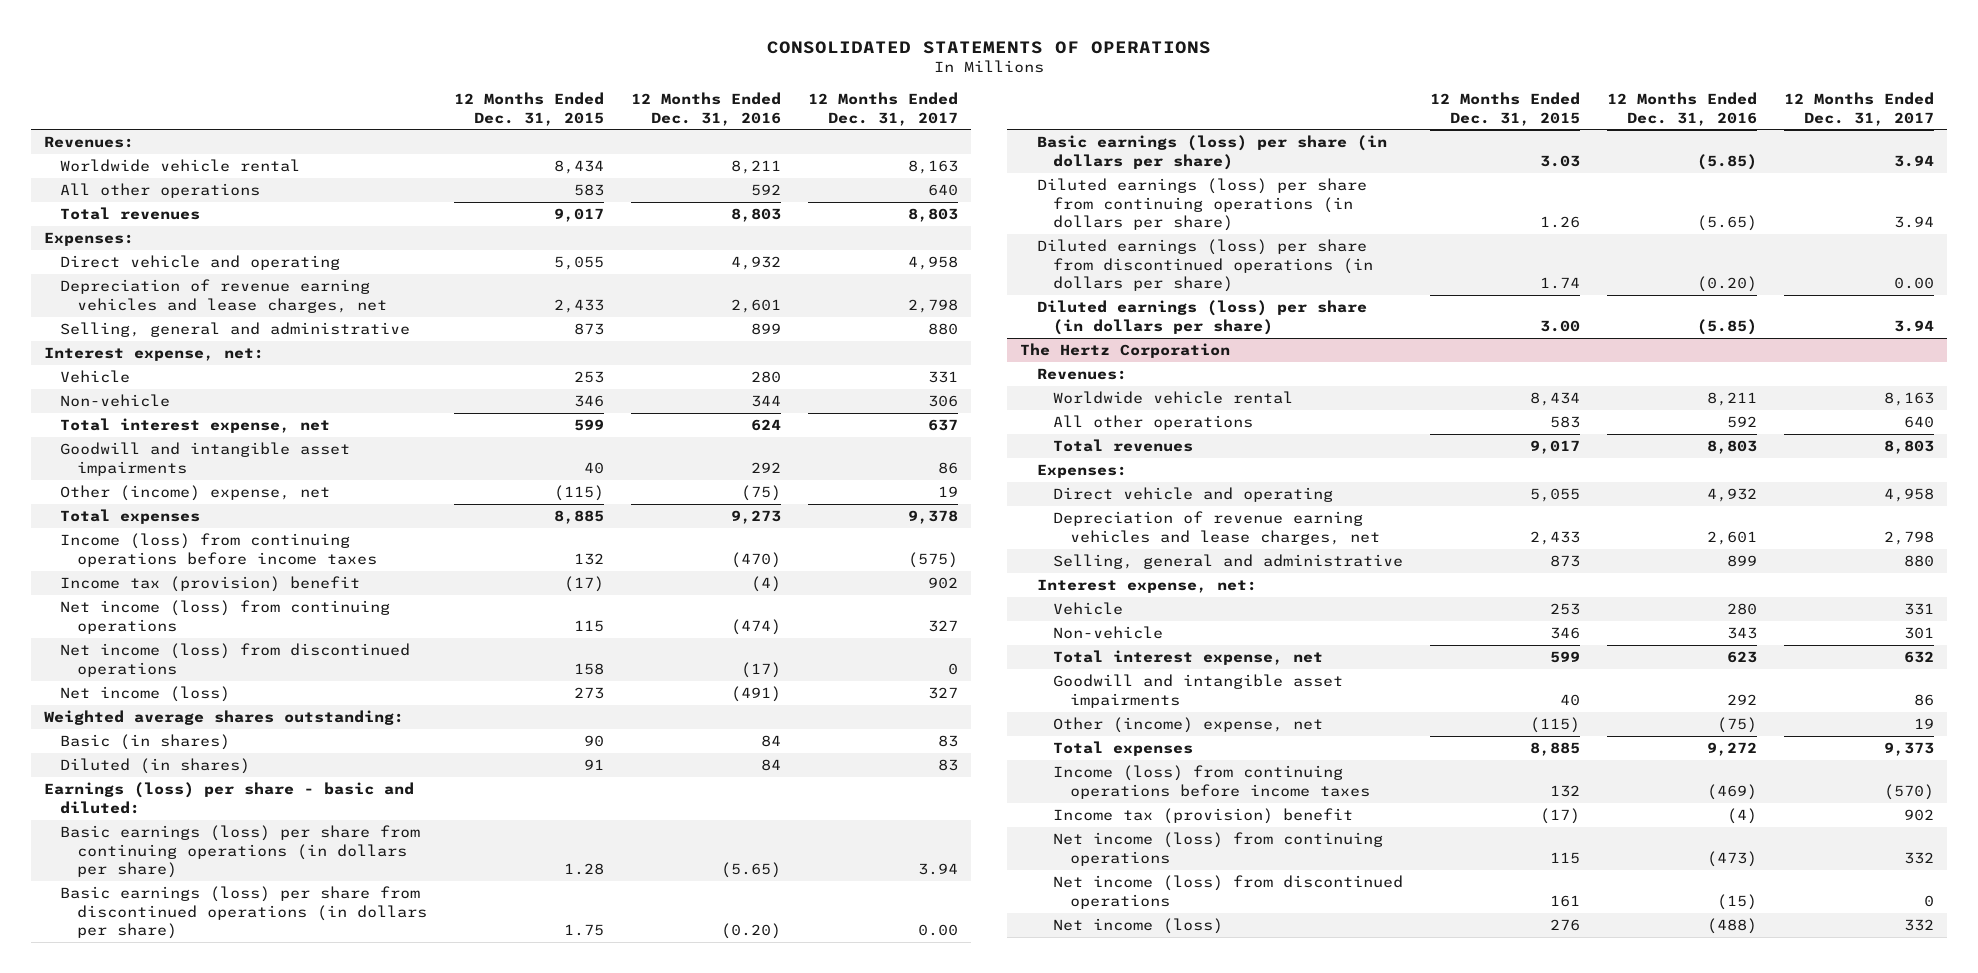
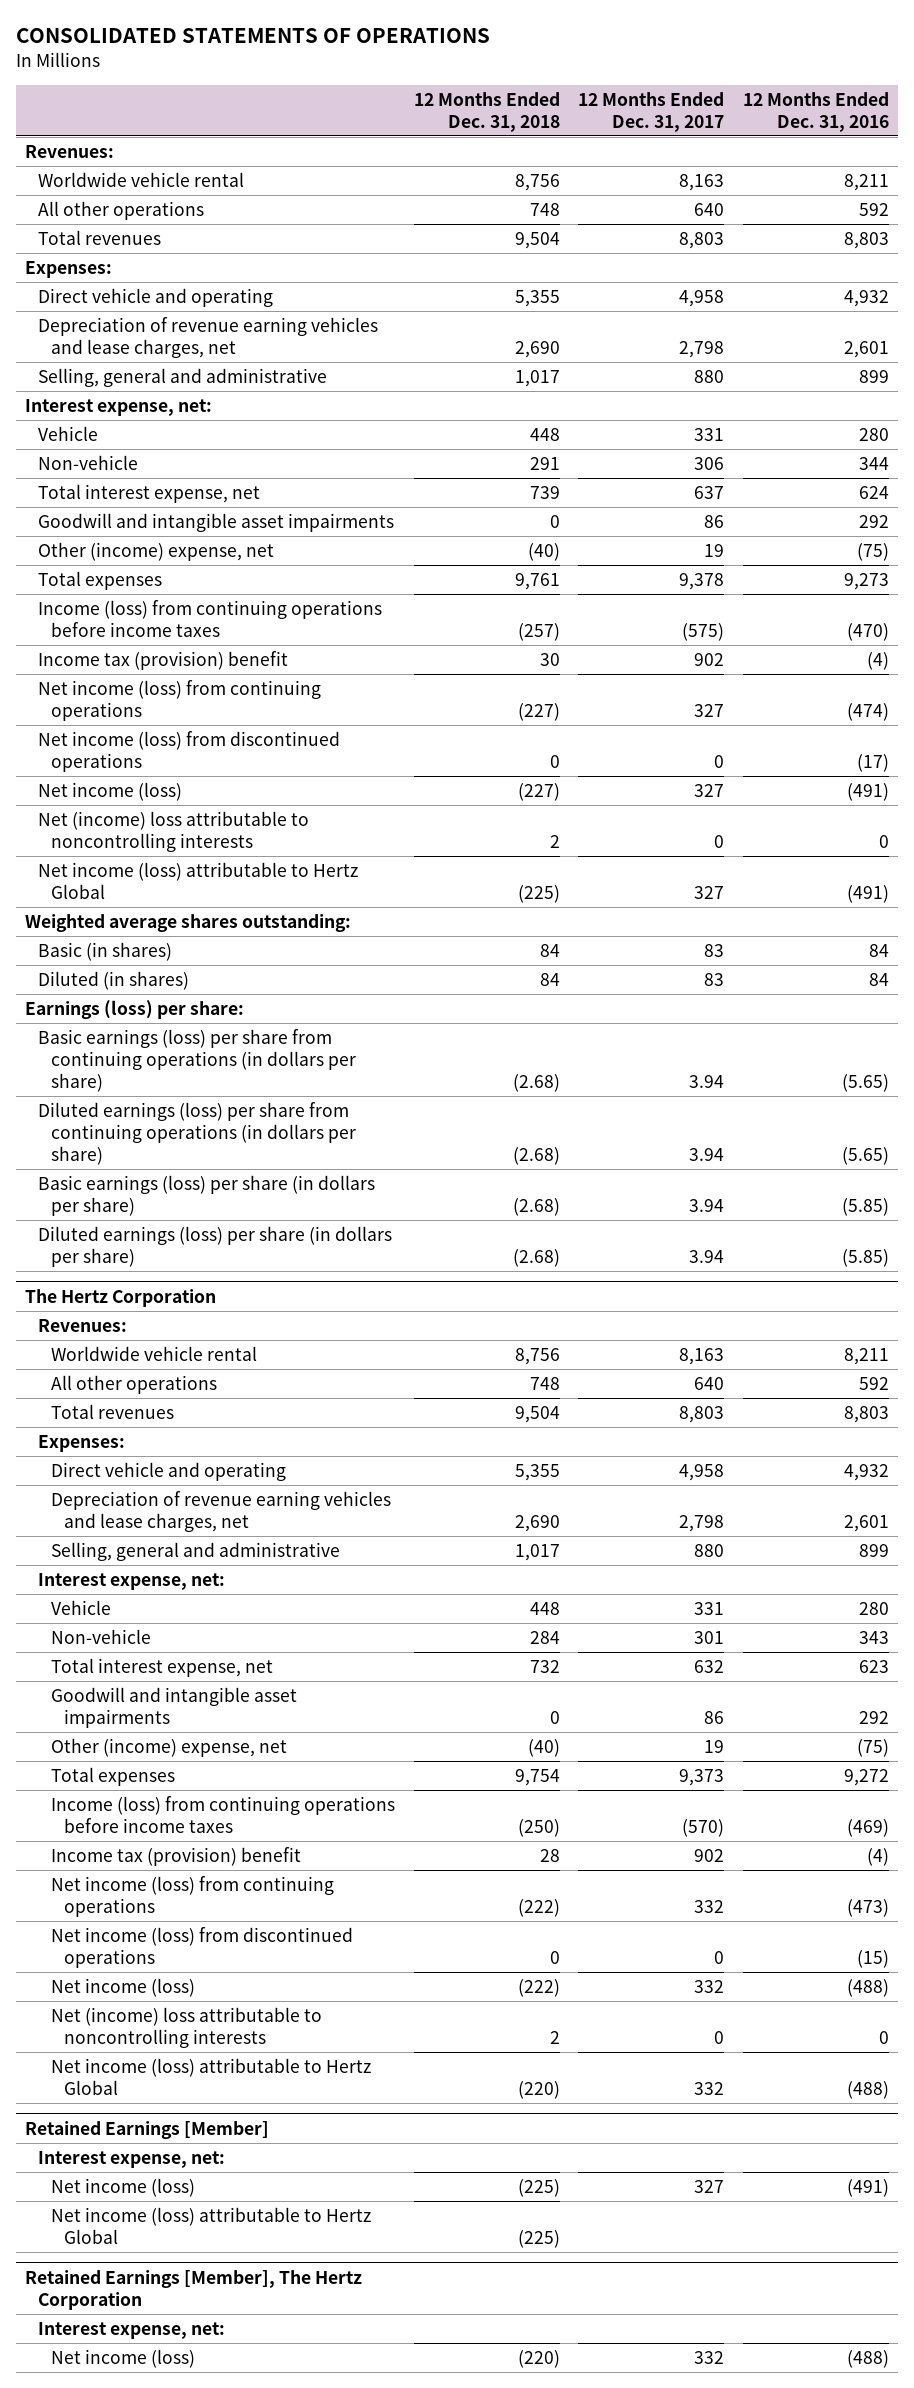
- | 12 Months Ended Dec. 31, 2015 | 12 Months Ended Dec. 31, 2016 | 12 Months Ended Dec. 31, 2017
+ | 12 Months Ended Dec. 31, 2018 | 12 Months Ended Dec. 31, 2017 | 12 Months Ended Dec. 31, 2016
+ Net (income) loss attributable to noncontrolling interests | 2 | 0 | 0
+ Net income (loss) attributable to Hertz Global | (225) | 327 | (491)
- Earnings (loss) per share - basic and diluted:
+ Earnings (loss) per share:
- Basic earnings (loss) per share from discontinued operations (in dollars per share) | 1.75 | (0.20) | 0.00
- Diluted earnings (loss) per share from discontinued operations (in dollars per share) | 1.74 | (0.20) | 0.00
moved down: Basic earnings (loss) per share (in dollars per share) | (2.68) | 3.94 | (5.85)
@ The Hertz Corporation
+ Net (income) loss attributable to noncontrolling interests | 2 | 0 | 0
+ Net income (loss) attributable to Hertz Global | (220) | 332 | (488)
+ Retained Earnings [Member]
+ Interest expense, net:
+ Net income (loss) | (225) | 327 | (491)
+ Net income (loss) attributable to Hertz Global | (225) | |
+ Retained Earnings [Member], The Hertz Corporation
+ Interest expense, net:
+ Net income (loss) | (220) | 332 | (488)

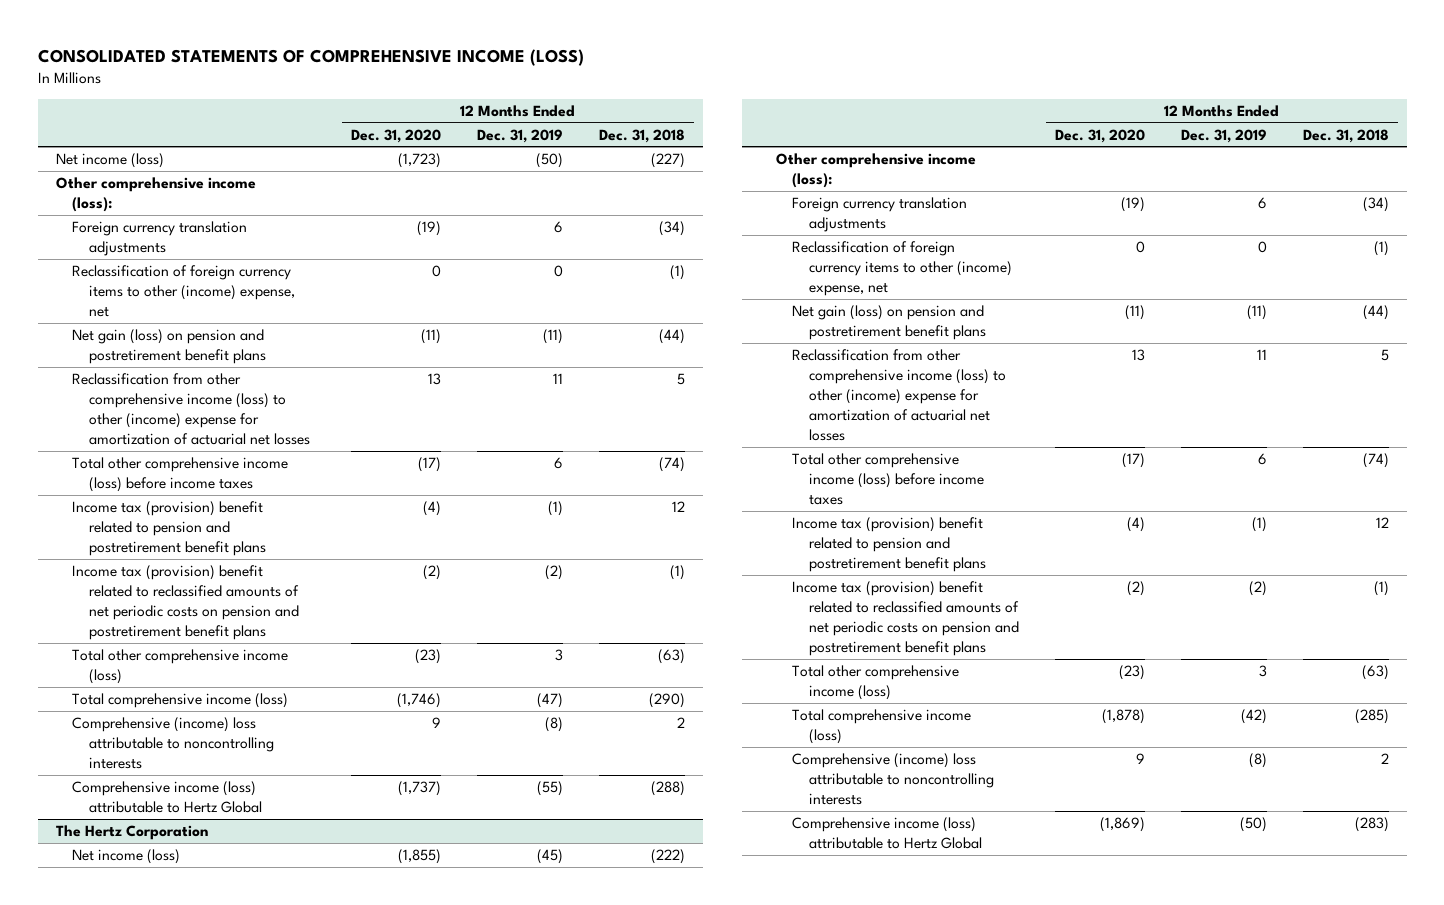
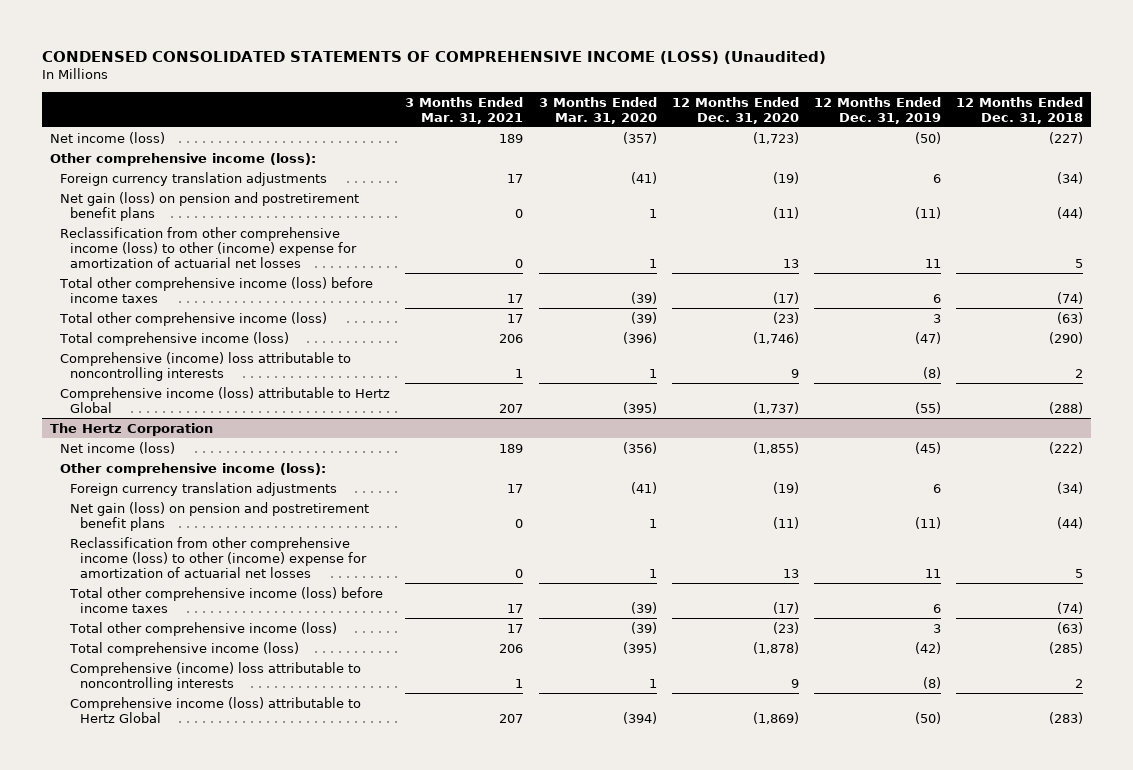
- CONSOLIDATED STATEMENTS OF COMPREHENSIVE INCOME (LOSS)
+ CONDENSED CONSOLIDATED STATEMENTS OF COMPREHENSIVE INCOME (LOSS) (Unaudited)
- | 12 Months Ended Dec. 31, 2020 | 12 Months Ended Dec. 31, 2019 | 12 Months Ended Dec. 31, 2018
+ | 3 Months Ended Mar. 31, 2021 | 3 Months Ended Mar. 31, 2020 | 12 Months Ended Dec. 31, 2020 | 12 Months Ended Dec. 31, 2019 | 12 Months Ended Dec. 31, 2018
- Reclassification of foreign currency items to other (income) expense, net | 0 | 0 | (1)
- Income tax (provision) benefit related to pension and postretirement benefit plans | (4) | (1) | 12
- Income tax (provision) benefit related to reclassified amounts of net periodic costs on pension and postretirement benefit plans | (2) | (2) | (1)
@ The Hertz Corporation
- Reclassification of foreign currency items to other (income) expense, net | 0 | 0 | (1)
- Income tax (provision) benefit related to pension and postretirement benefit plans | (4) | (1) | 12
- Income tax (provision) benefit related to reclassified amounts of net periodic costs on pension and postretirement benefit plans | (2) | (2) | (1)

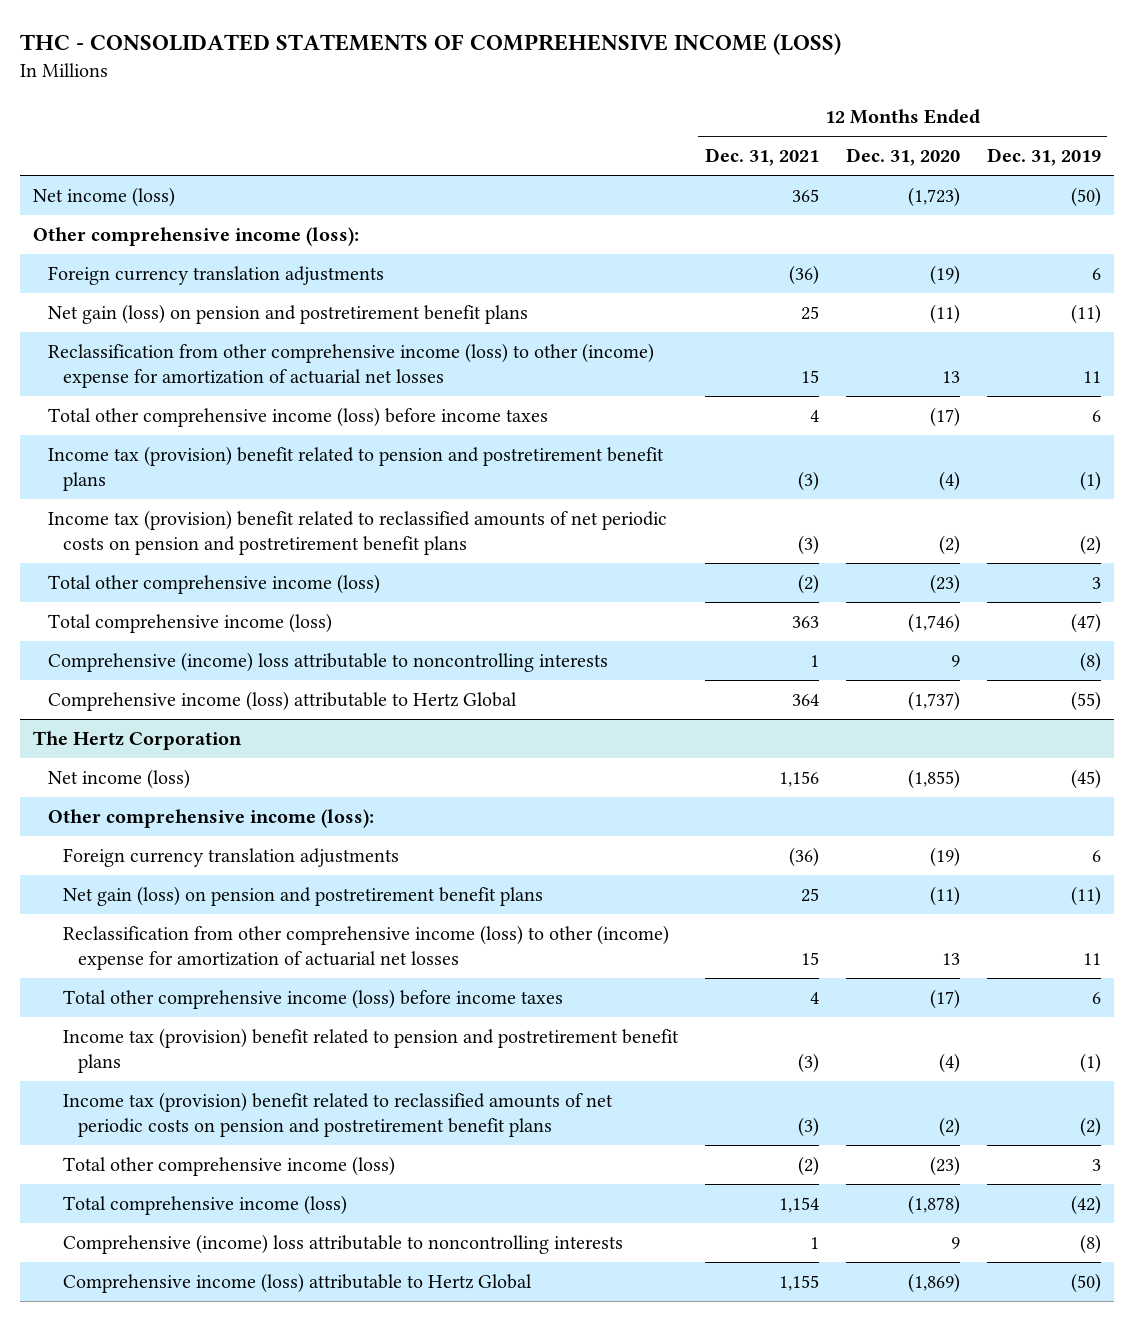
- CONDENSED CONSOLIDATED STATEMENTS OF COMPREHENSIVE INCOME (LOSS) (Unaudited)
+ THC - CONSOLIDATED STATEMENTS OF COMPREHENSIVE INCOME (LOSS)
- | 3 Months Ended Mar. 31, 2021 | 3 Months Ended Mar. 31, 2020 | 12 Months Ended Dec. 31, 2020 | 12 Months Ended Dec. 31, 2019 | 12 Months Ended Dec. 31, 2018
+ | 12 Months Ended Dec. 31, 2021 | 12 Months Ended Dec. 31, 2020 | 12 Months Ended Dec. 31, 2019
+ Income tax (provision) benefit related to pension and postretirement benefit plans | (3) | (4) | (1)
+ Income tax (provision) benefit related to reclassified amounts of net periodic costs on pension and postretirement benefit plans | (3) | (2) | (2)
@ The Hertz Corporation
+ Income tax (provision) benefit related to pension and postretirement benefit plans | (3) | (4) | (1)
+ Income tax (provision) benefit related to reclassified amounts of net periodic costs on pension and postretirement benefit plans | (3) | (2) | (2)

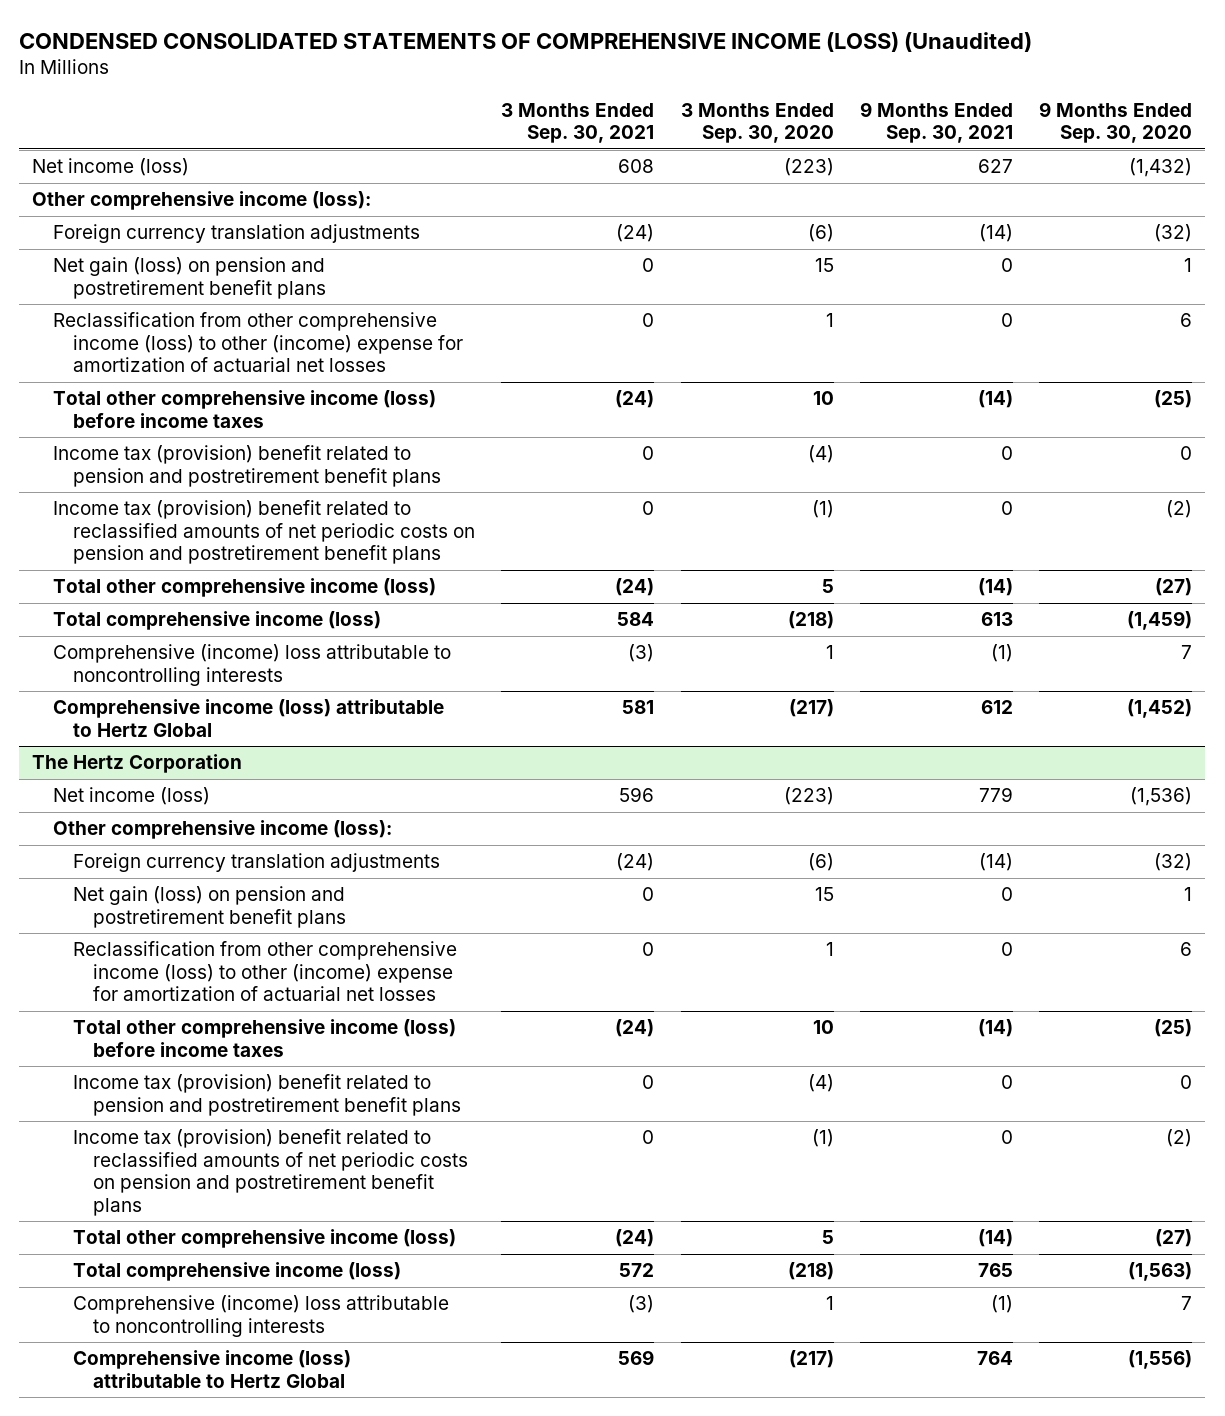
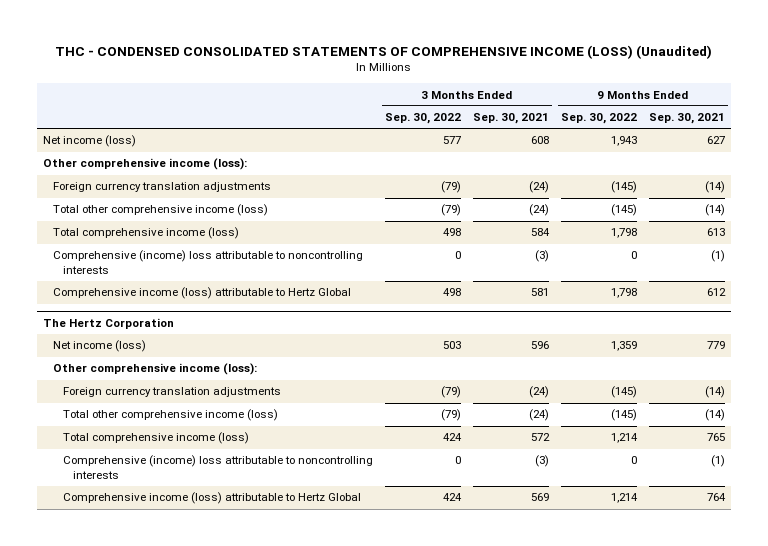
- CONDENSED CONSOLIDATED STATEMENTS OF COMPREHENSIVE INCOME (LOSS) (Unaudited)
+ THC - CONDENSED CONSOLIDATED STATEMENTS OF COMPREHENSIVE INCOME (LOSS) (Unaudited)
- | 3 Months Ended Sep. 30, 2021 | 3 Months Ended Sep. 30, 2020 | 9 Months Ended Sep. 30, 2021 | 9 Months Ended Sep. 30, 2020
+ | 3 Months Ended Sep. 30, 2022 | 3 Months Ended Sep. 30, 2021 | 9 Months Ended Sep. 30, 2022 | 9 Months Ended Sep. 30, 2021
- Net gain (loss) on pension and postretirement benefit plans | 0 | 15 | 0 | 1
- Reclassification from other comprehensive income (loss) to other (income) expense for amortization of actuarial net losses | 0 | 1 | 0 | 6
- Total other comprehensive income (loss) before income taxes | (24) | 10 | (14) | (25)
- Income tax (provision) benefit related to pension and postretirement benefit plans | 0 | (4) | 0 | 0
- Income tax (provision) benefit related to reclassified amounts of net periodic costs on pension and postretirement benefit plans | 0 | (1) | 0 | (2)
@ The Hertz Corporation
- Net gain (loss) on pension and postretirement benefit plans | 0 | 15 | 0 | 1
- Reclassification from other comprehensive income (loss) to other (income) expense for amortization of actuarial net losses | 0 | 1 | 0 | 6
- Total other comprehensive income (loss) before income taxes | (24) | 10 | (14) | (25)
- Income tax (provision) benefit related to pension and postretirement benefit plans | 0 | (4) | 0 | 0
- Income tax (provision) benefit related to reclassified amounts of net periodic costs on pension and postretirement benefit plans | 0 | (1) | 0 | (2)

